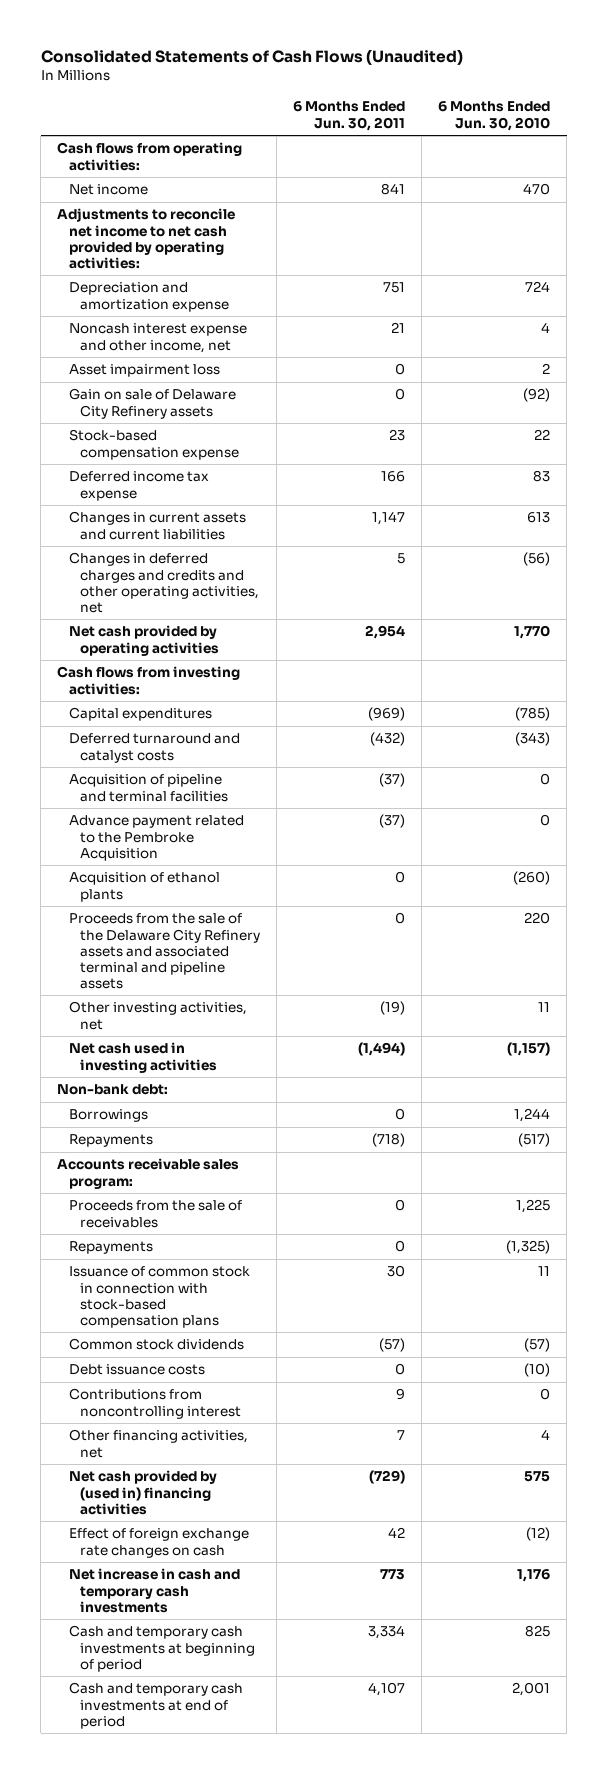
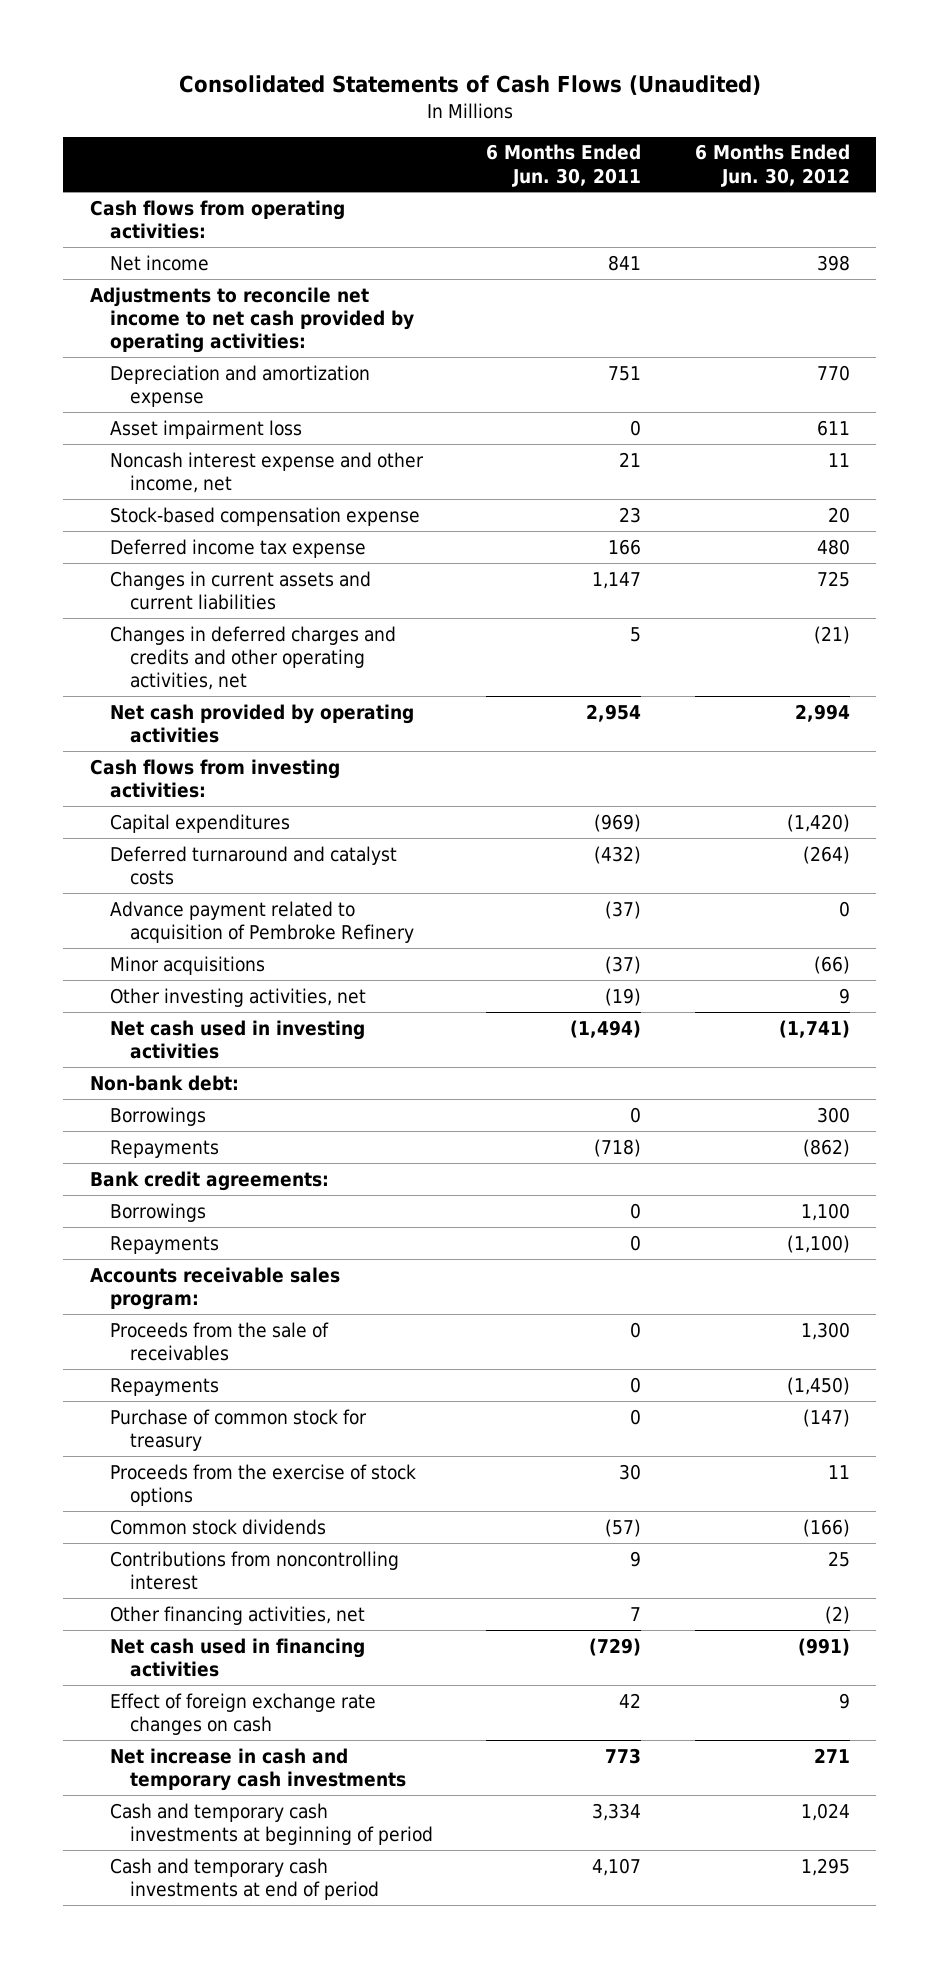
- | 6 Months Ended Jun. 30, 2011 | 6 Months Ended Jun. 30, 2010
+ | 6 Months Ended Jun. 30, 2011 | 6 Months Ended Jun. 30, 2012
- Gain on sale of Delaware City Refinery assets | 0 | (92)
moved down: Noncash interest expense and other income, net | 21 | 11
- Acquisition of pipeline and terminal facilities | (37) | 0
- Advance payment related to the Pembroke Acquisition | (37) | 0
- Acquisition of ethanol plants | 0 | (260)
- Proceeds from the sale of the Delaware City Refinery assets and associated terminal and pipeline assets | 0 | 220
+ Advance payment related to acquisition of Pembroke Refinery | (37) | 0
+ Minor acquisitions | (37) | (66)
+ Bank credit agreements:
+ Borrowings | 0 | 1,100
+ Repayments | 0 | (1,100)
- Issuance of common stock in connection with stock-based compensation plans | 30 | 11
+ Purchase of common stock for treasury | 0 | (147)
+ Proceeds from the exercise of stock options | 30 | 11
- Debt issuance costs | 0 | (10)
- Net cash provided by (used in) financing activities | (729) | 575
+ Net cash used in financing activities | (729) | (991)

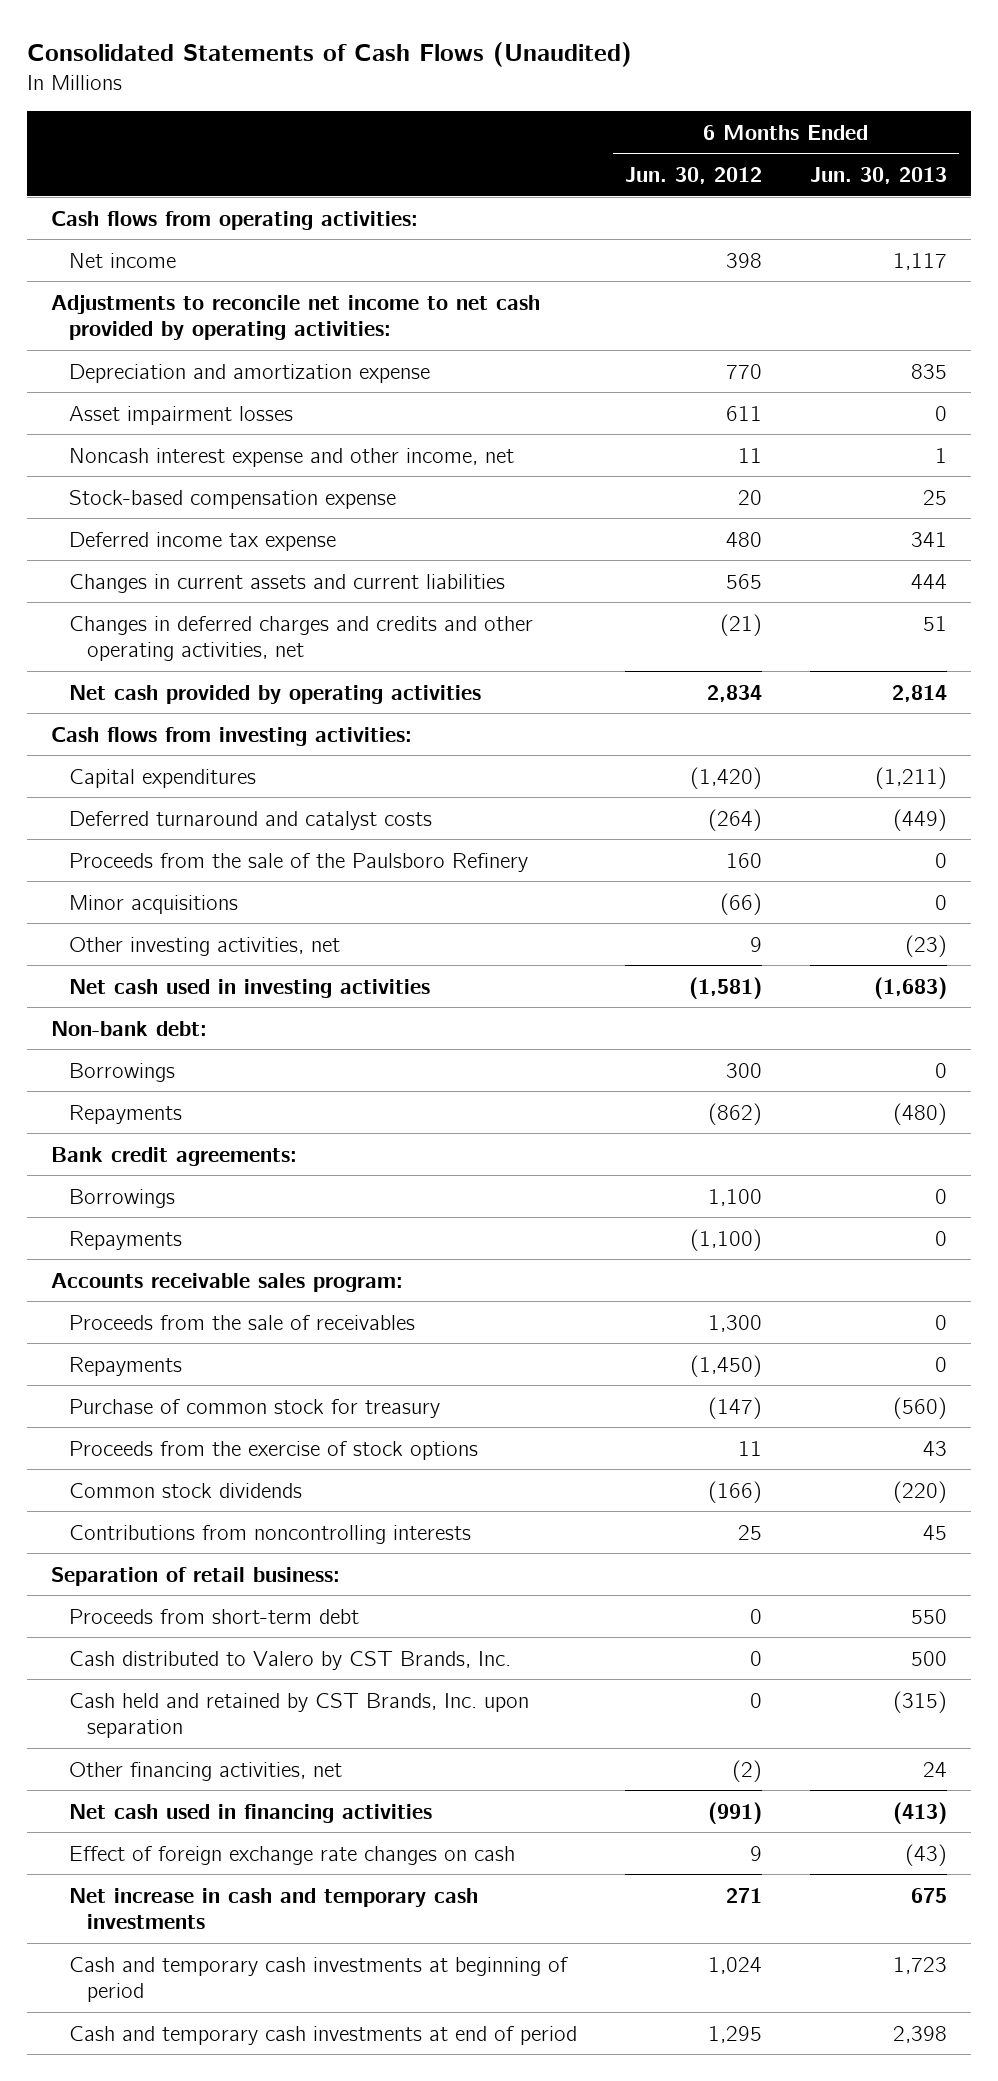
- | 6 Months Ended Jun. 30, 2011 | 6 Months Ended Jun. 30, 2012
+ | 6 Months Ended Jun. 30, 2012 | 6 Months Ended Jun. 30, 2013
- Asset impairment loss | 0 | 611
+ Asset impairment losses | 611 | 0
- Changes in current assets and current liabilities | 1,147 | 725
+ Changes in current assets and current liabilities | 565 | 444
- Net cash provided by operating activities | 2,954 | 2,994
+ Net cash provided by operating activities | 2,834 | 2,814
- Advance payment related to acquisition of Pembroke Refinery | (37) | 0
+ Proceeds from the sale of the Paulsboro Refinery | 160 | 0
- Net cash used in investing activities | (1,494) | (1,741)
+ Net cash used in investing activities | (1,581) | (1,683)
- Contributions from noncontrolling interest | 9 | 25
+ Contributions from noncontrolling interests | 25 | 45
+ Separation of retail business:
+ Proceeds from short-term debt | 0 | 550
+ Cash distributed to Valero by CST Brands, Inc. | 0 | 500
+ Cash held and retained by CST Brands, Inc. upon separation | 0 | (315)

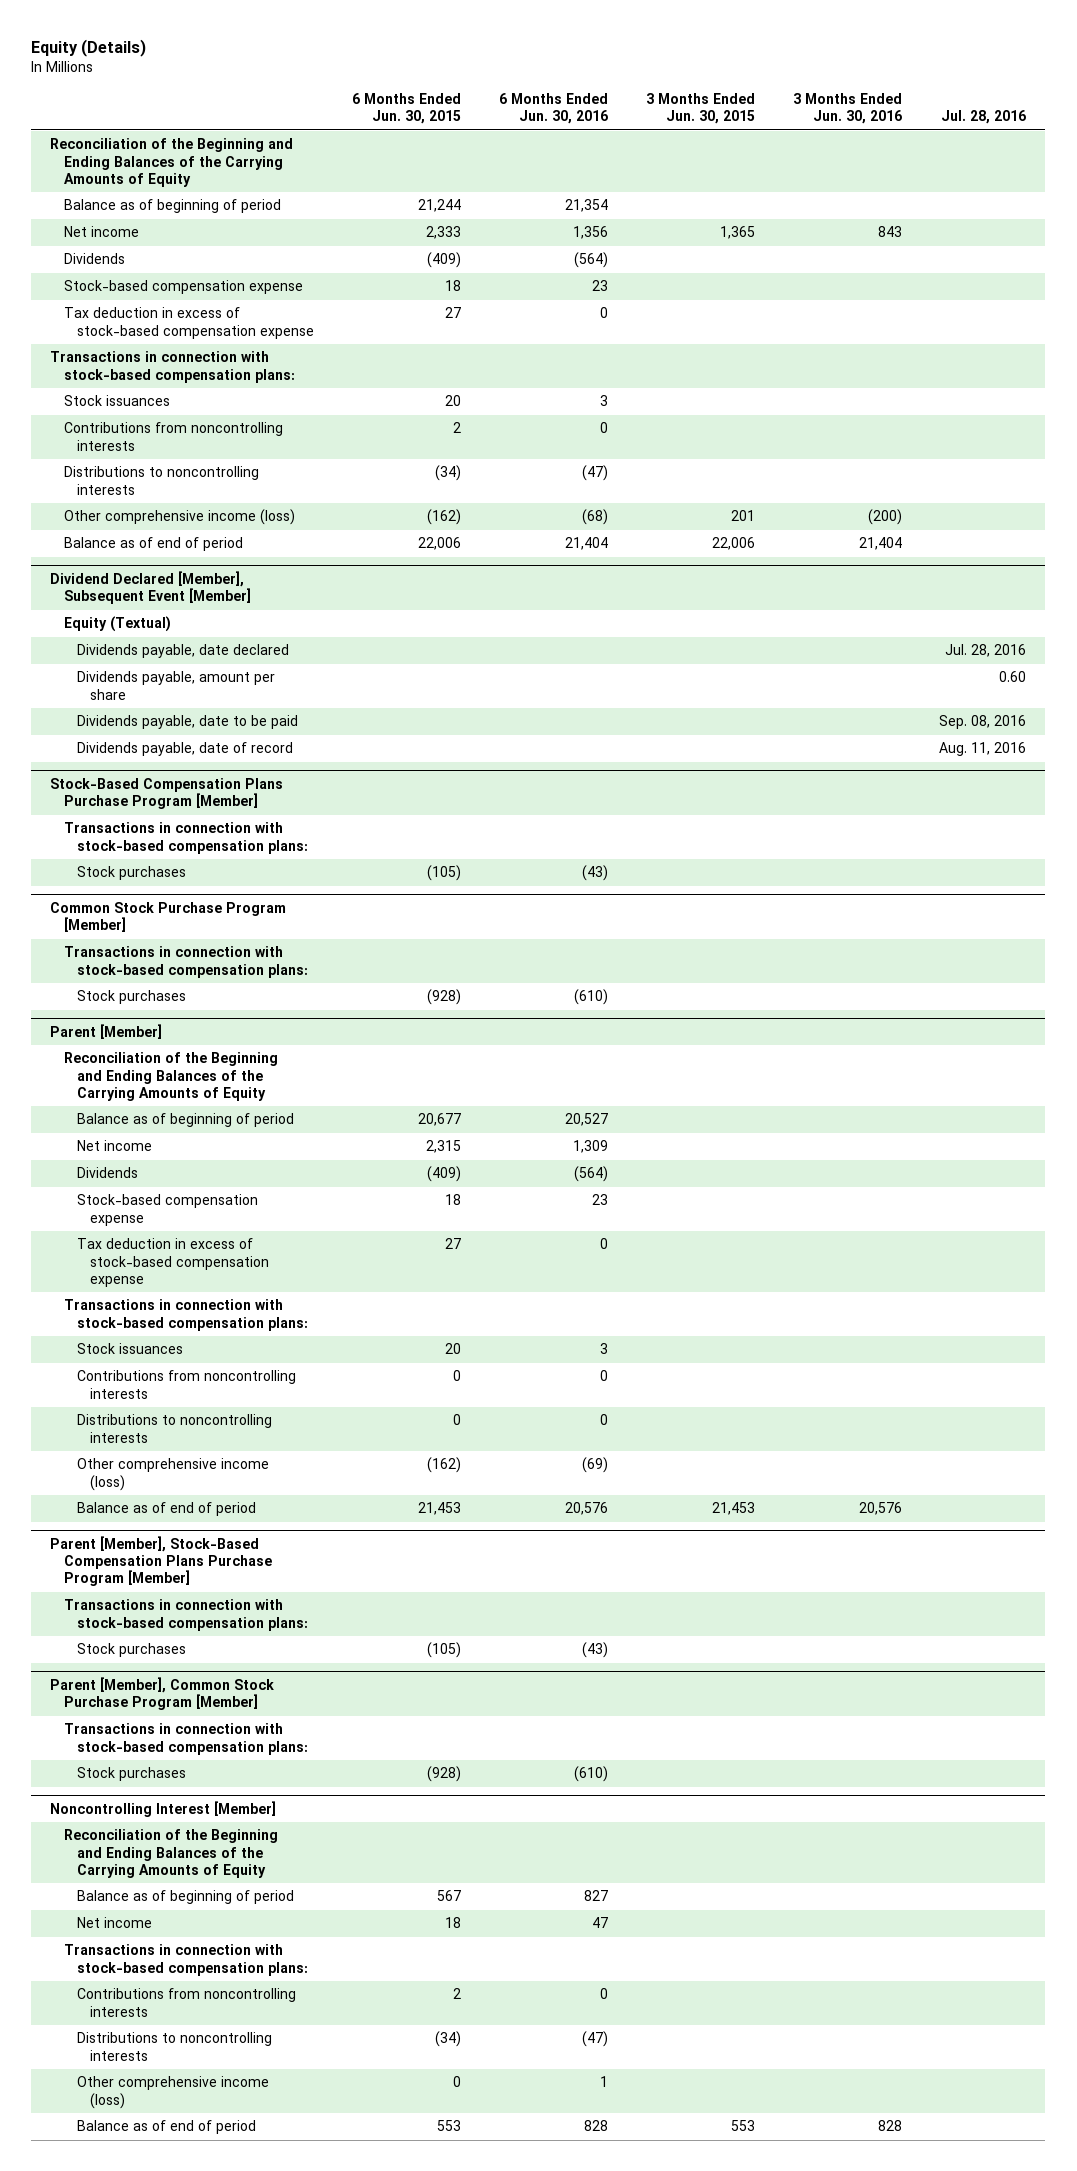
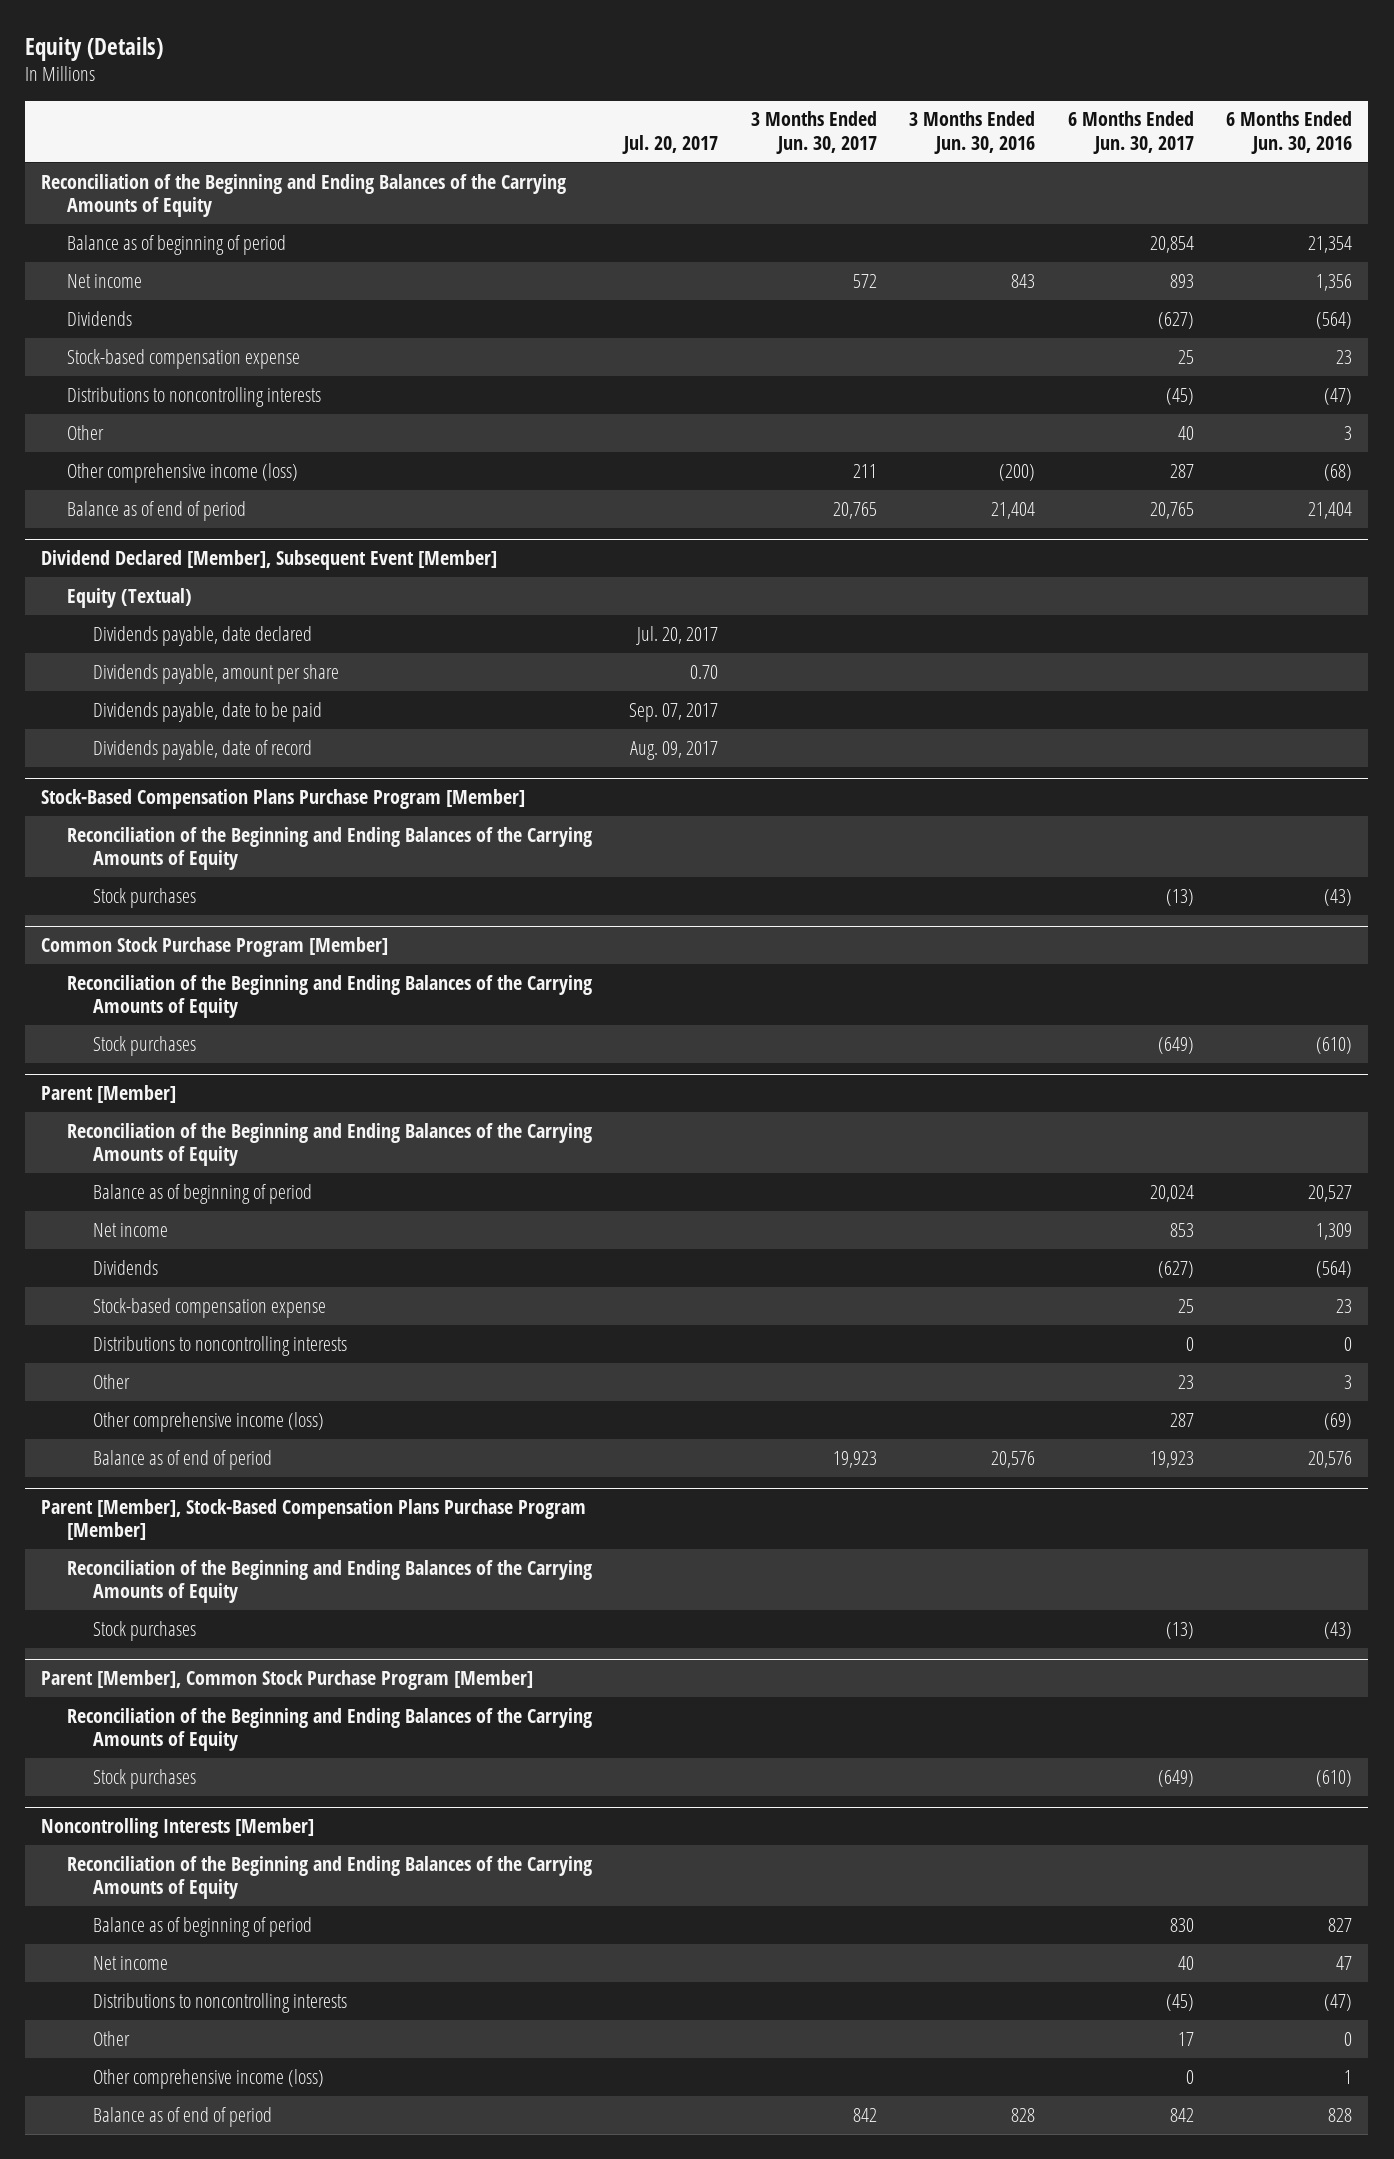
- | 6 Months Ended Jun. 30, 2015 | 6 Months Ended Jun. 30, 2016 | 3 Months Ended Jun. 30, 2015 | 3 Months Ended Jun. 30, 2016 | Jul. 28, 2016
+ | Jul. 20, 2017 | 3 Months Ended Jun. 30, 2017 | 3 Months Ended Jun. 30, 2016 | 6 Months Ended Jun. 30, 2017 | 6 Months Ended Jun. 30, 2016
- Tax deduction in excess of stock-based compensation expense | 27 | 0 | | |
- Transactions in connection with stock-based compensation plans:
- Stock issuances | 20 | 3 | | |
- Contributions from noncontrolling interests | 2 | 0 | | |
+ Other | | | | 40 | 3
@ Stock-Based Compensation Plans Purchase Program [Member]
- Transactions in connection with stock-based compensation plans:
+ Reconciliation of the Beginning and Ending Balances of the Carrying Amounts of Equity
@ Common Stock Purchase Program [Member]
- Transactions in connection with stock-based compensation plans:
+ Reconciliation of the Beginning and Ending Balances of the Carrying Amounts of Equity
@ Parent [Member]
- Tax deduction in excess of stock-based compensation expense | 27 | 0 | | |
- Transactions in connection with stock-based compensation plans:
- Stock issuances | 20 | 3 | | |
- Contributions from noncontrolling interests | 0 | 0 | | |
+ Other | | | | 23 | 3
@ Parent [Member], Stock-Based Compensation Plans Purchase Program [Member]
- Transactions in connection with stock-based compensation plans:
+ Reconciliation of the Beginning and Ending Balances of the Carrying Amounts of Equity
@ Parent [Member], Common Stock Purchase Program [Member]
- Transactions in connection with stock-based compensation plans:
+ Reconciliation of the Beginning and Ending Balances of the Carrying Amounts of Equity
- Noncontrolling Interest [Member]
+ Noncontrolling Interests [Member]
- Transactions in connection with stock-based compensation plans:
- Contributions from noncontrolling interests | 2 | 0 | | |
+ Other | | | | 17 | 0

